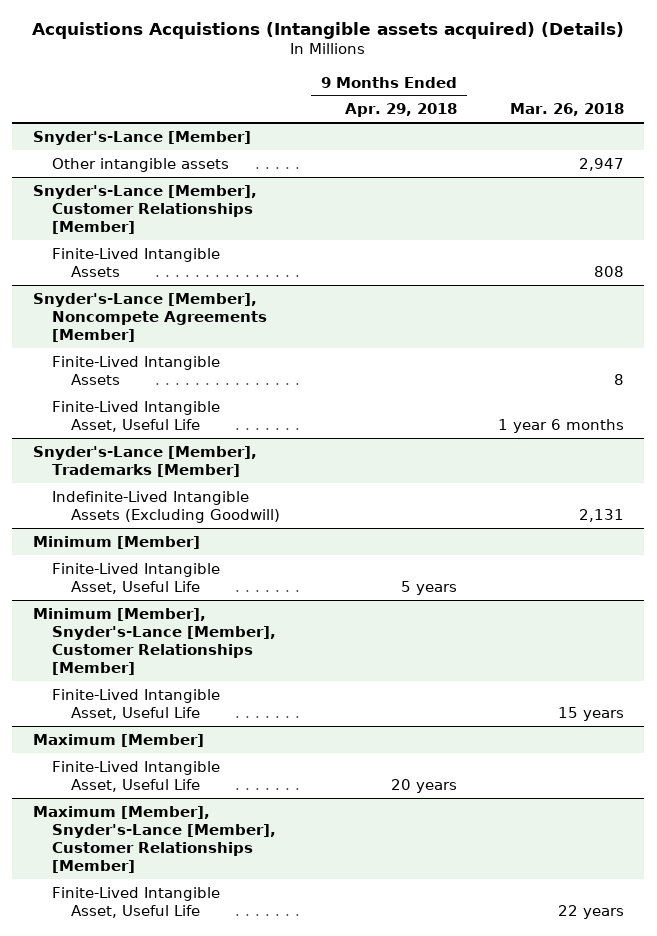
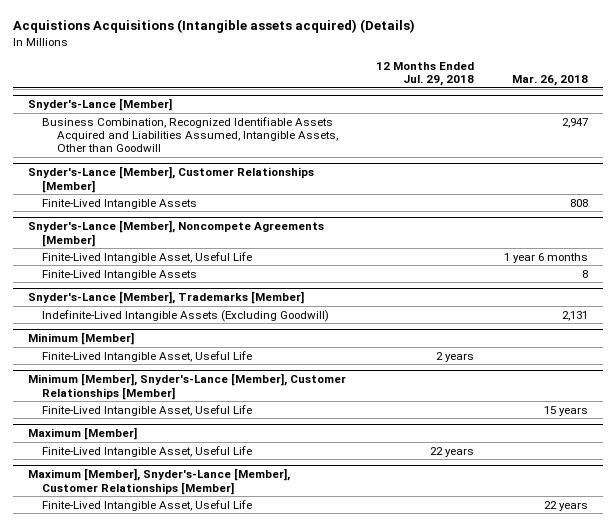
- Acquistions Acquistions (Intangible assets acquired) (Details)
+ Acquistions Acquisitions (Intangible assets acquired) (Details)
- | 9 Months Ended Apr. 29, 2018 | Mar. 26, 2018
+ | 12 Months Ended Jul. 29, 2018 | Mar. 26, 2018
@ Snyder's-Lance [Member]
- Other intangible assets | | 2,947
+ Business Combination, Recognized Identifiable Assets Acquired and Liabilities Assumed, Intangible Assets, Other than Goodwill | | 2,947
@ Snyder's-Lance [Member], Noncompete Agreements [Member]
moved down: Finite-Lived Intangible Assets | | 8

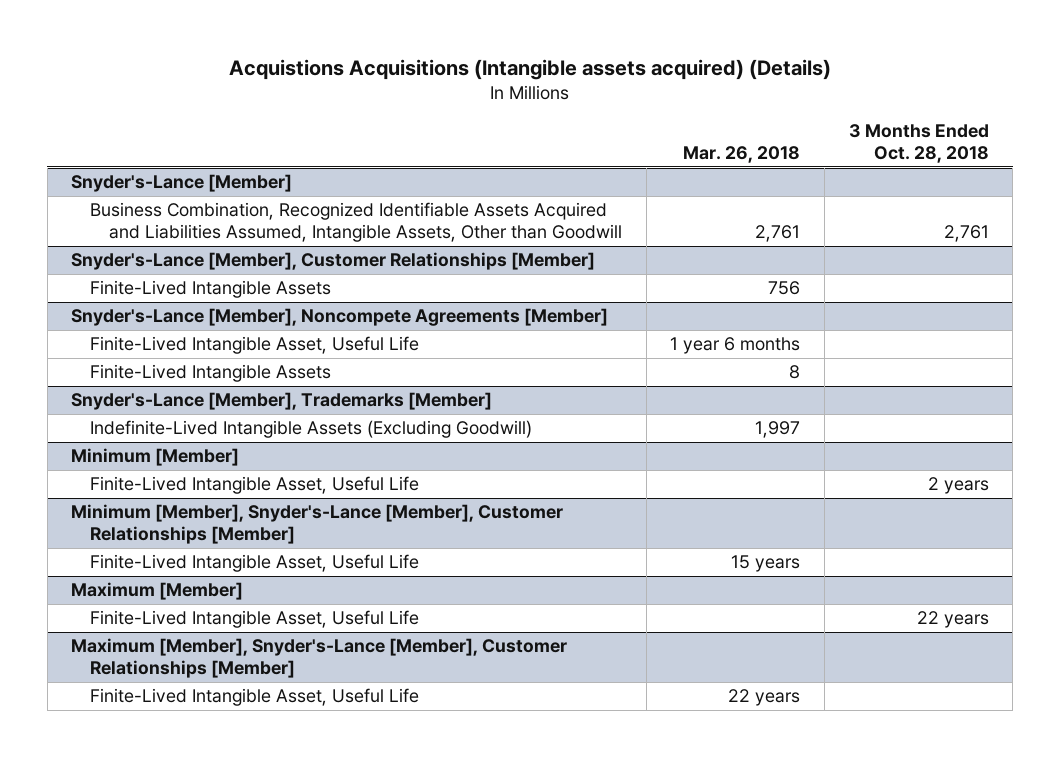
- | 12 Months Ended Jul. 29, 2018 | Mar. 26, 2018
+ | Mar. 26, 2018 | 3 Months Ended Oct. 28, 2018
@ Snyder's-Lance [Member]
- Business Combination, Recognized Identifiable Assets Acquired and Liabilities Assumed, Intangible Assets, Other than Goodwill | | 2,947
+ Business Combination, Recognized Identifiable Assets Acquired and Liabilities Assumed, Intangible Assets, Other than Goodwill | 2,761 | 2,761
@ Snyder's-Lance [Member], Customer Relationships [Member]
- Finite-Lived Intangible Assets | | 808
+ Finite-Lived Intangible Assets | 756 |
@ Snyder's-Lance [Member], Trademarks [Member]
- Indefinite-Lived Intangible Assets (Excluding Goodwill) | | 2,131
+ Indefinite-Lived Intangible Assets (Excluding Goodwill) | 1,997 |

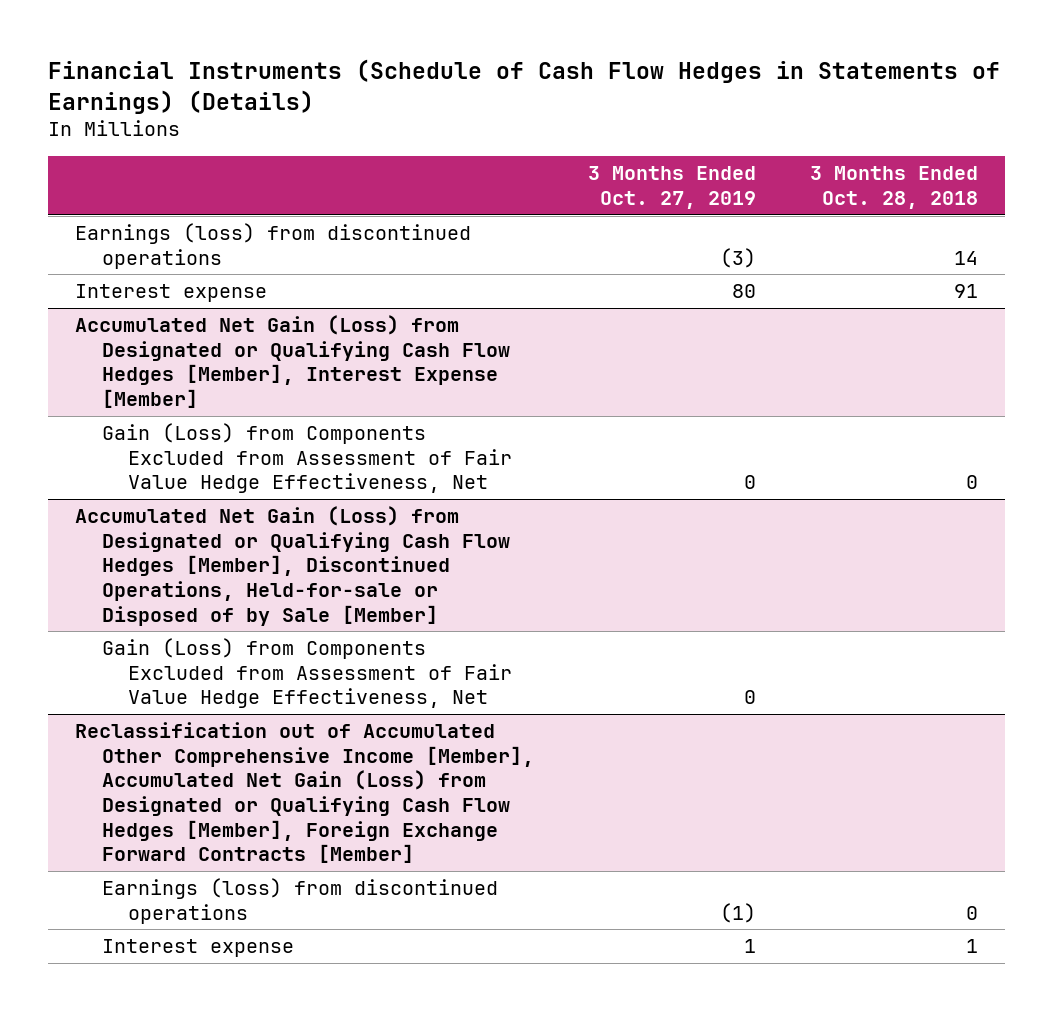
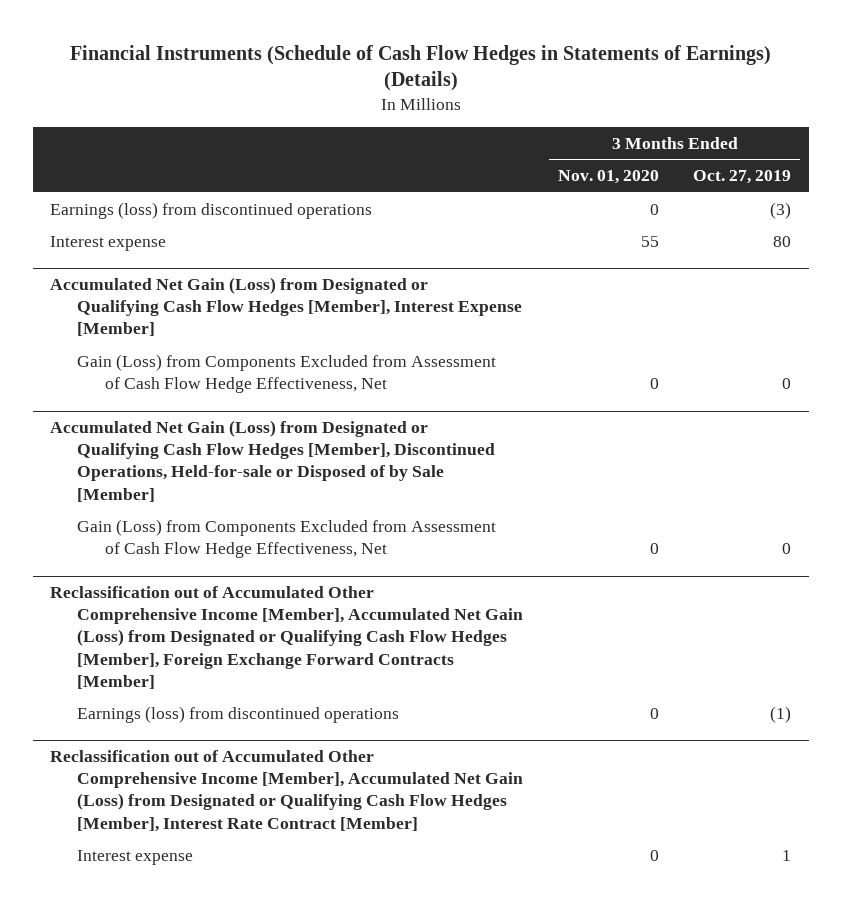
- | 3 Months Ended Oct. 27, 2019 | 3 Months Ended Oct. 28, 2018
+ | 3 Months Ended Nov. 01, 2020 | 3 Months Ended Oct. 27, 2019
@ Accumulated Net Gain (Loss) from Designated or Qualifying Cash Flow Hedges [Member], Interest Expense [Member]
- Gain (Loss) from Components Excluded from Assessment of Fair Value Hedge Effectiveness, Net | 0 | 0
+ Gain (Loss) from Components Excluded from Assessment of Cash Flow Hedge Effectiveness, Net | 0 | 0
@ Accumulated Net Gain (Loss) from Designated or Qualifying Cash Flow Hedges [Member], Discontinued Operations, Held-for-sale or Disposed of by Sale [Member]
- Gain (Loss) from Components Excluded from Assessment of Fair Value Hedge Effectiveness, Net | 0 |
+ Gain (Loss) from Components Excluded from Assessment of Cash Flow Hedge Effectiveness, Net | 0 | 0
+ Reclassification out of Accumulated Other Comprehensive Income [Member], Accumulated Net Gain (Loss) from Designated or Qualifying Cash Flow Hedges [Member], Interest Rate Contract [Member]

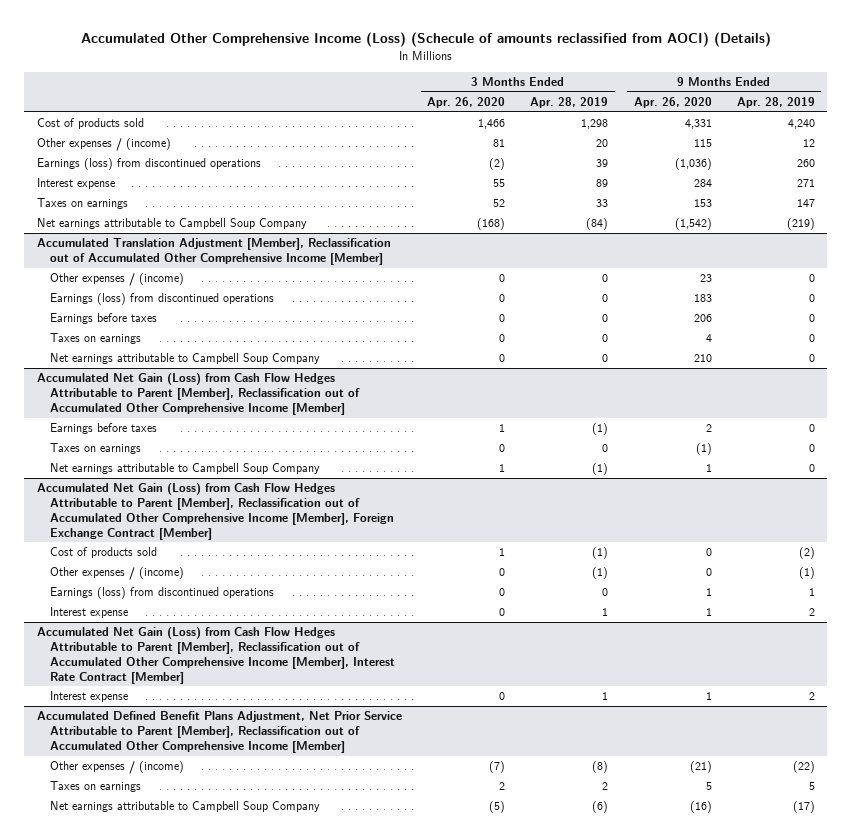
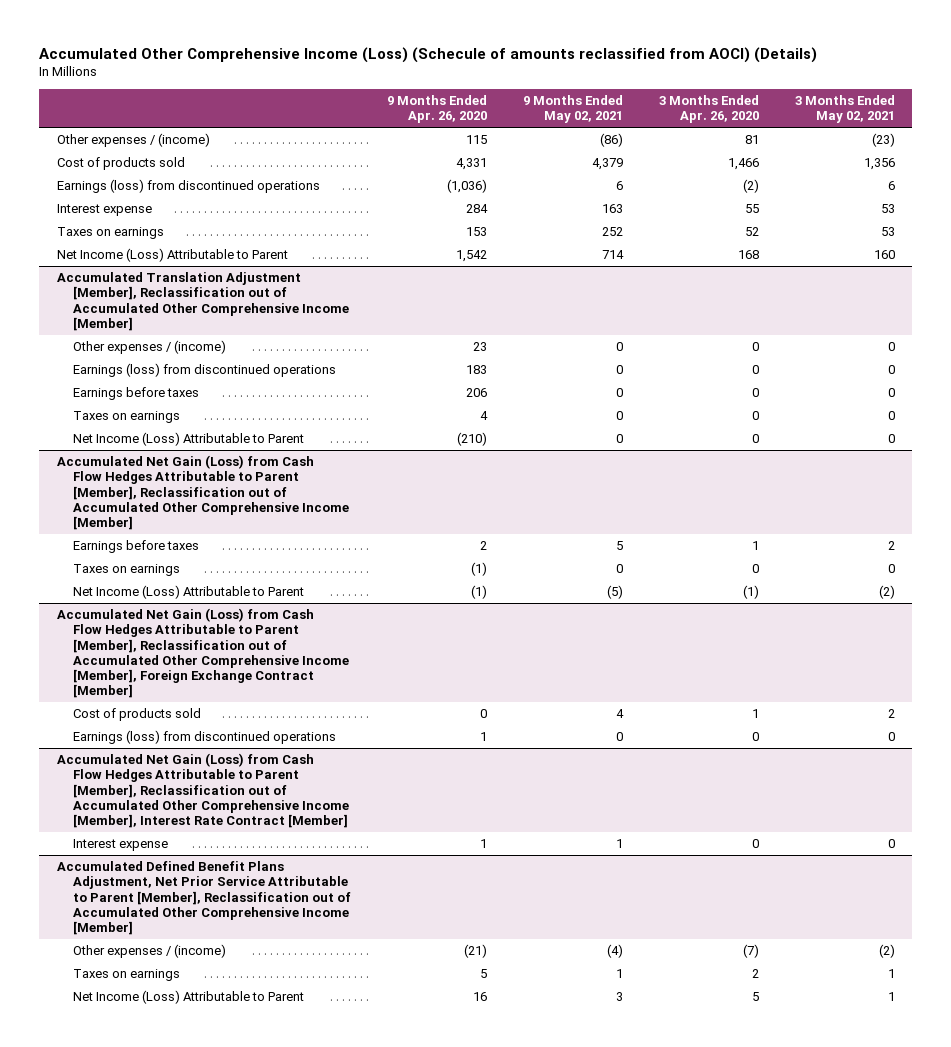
- | 3 Months Ended Apr. 26, 2020 | 3 Months Ended Apr. 28, 2019 | 9 Months Ended Apr. 26, 2020 | 9 Months Ended Apr. 28, 2019
+ | 9 Months Ended Apr. 26, 2020 | 9 Months Ended May 02, 2021 | 3 Months Ended Apr. 26, 2020 | 3 Months Ended May 02, 2021
moved down: Cost of products sold | 4,331 | 4,379 | 1,466 | 1,356
- Net earnings attributable to Campbell Soup Company | (168) | (84) | (1,542) | (219)
+ Net Income (Loss) Attributable to Parent | 1,542 | 714 | 168 | 160
@ Accumulated Translation Adjustment [Member], Reclassification out of Accumulated Other Comprehensive Income [Member]
- Net earnings attributable to Campbell Soup Company | 0 | 0 | 210 | 0
+ Net Income (Loss) Attributable to Parent | (210) | 0 | 0 | 0
@ Accumulated Net Gain (Loss) from Cash Flow Hedges Attributable to Parent [Member], Reclassification out of Accumulated Other Comprehensive Income [Member]
- Net earnings attributable to Campbell Soup Company | 1 | (1) | 1 | 0
+ Net Income (Loss) Attributable to Parent | (1) | (5) | (1) | (2)
@ Accumulated Net Gain (Loss) from Cash Flow Hedges Attributable to Parent [Member], Reclassification out of Accumulated Other Comprehensive Income [Member], Foreign Exchange Contract [Member]
- Other expenses / (income) | 0 | (1) | 0 | (1)
- Interest expense | 0 | 1 | 1 | 2
@ Accumulated Defined Benefit Plans Adjustment, Net Prior Service Attributable to Parent [Member], Reclassification out of Accumulated Other Comprehensive Income [Member]
- Net earnings attributable to Campbell Soup Company | (5) | (6) | (16) | (17)
+ Net Income (Loss) Attributable to Parent | 16 | 3 | 5 | 1

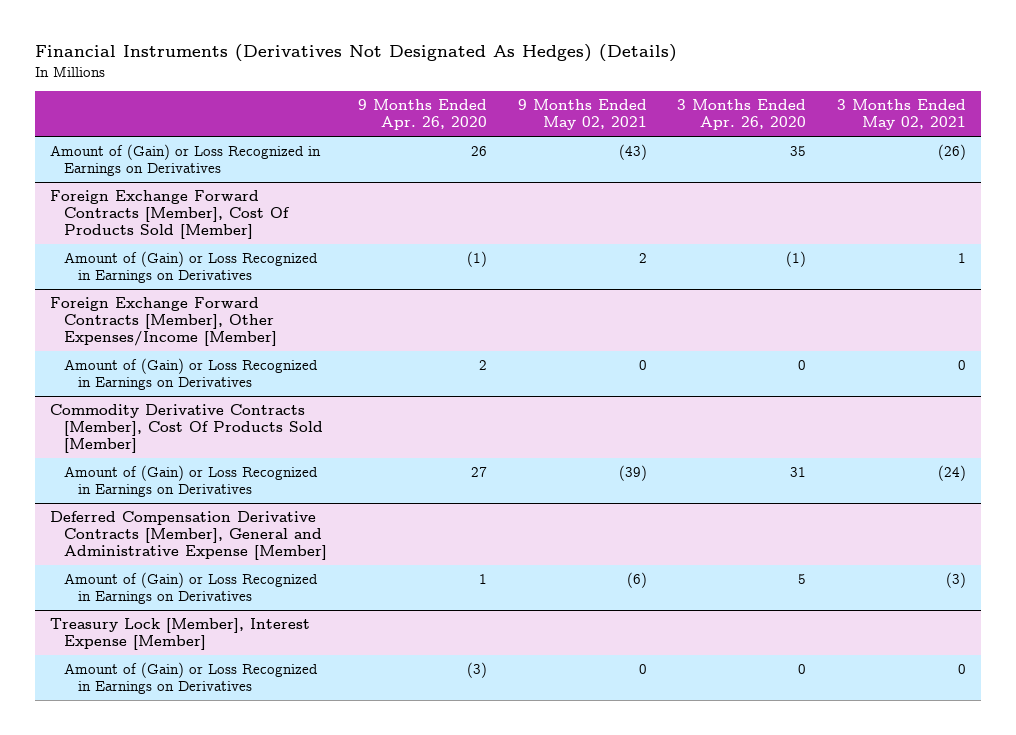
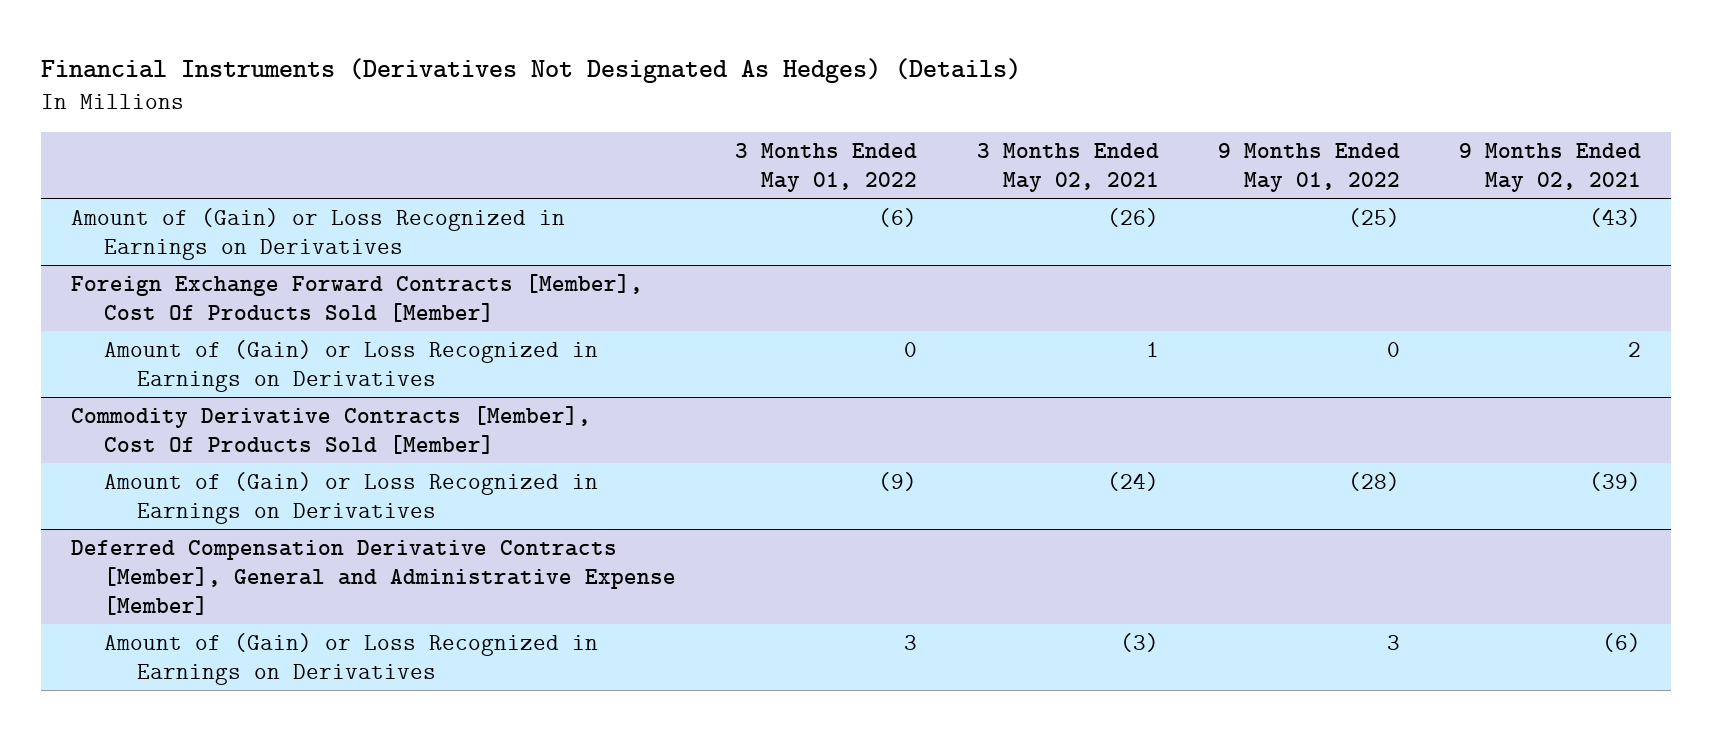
- | 9 Months Ended Apr. 26, 2020 | 9 Months Ended May 02, 2021 | 3 Months Ended Apr. 26, 2020 | 3 Months Ended May 02, 2021
+ | 3 Months Ended May 01, 2022 | 3 Months Ended May 02, 2021 | 9 Months Ended May 01, 2022 | 9 Months Ended May 02, 2021
- Foreign Exchange Forward Contracts [Member], Other Expenses/Income [Member]
- Amount of (Gain) or Loss Recognized in Earnings on Derivatives | 2 | 0 | 0 | 0
- Treasury Lock [Member], Interest Expense [Member]
- Amount of (Gain) or Loss Recognized in Earnings on Derivatives | (3) | 0 | 0 | 0

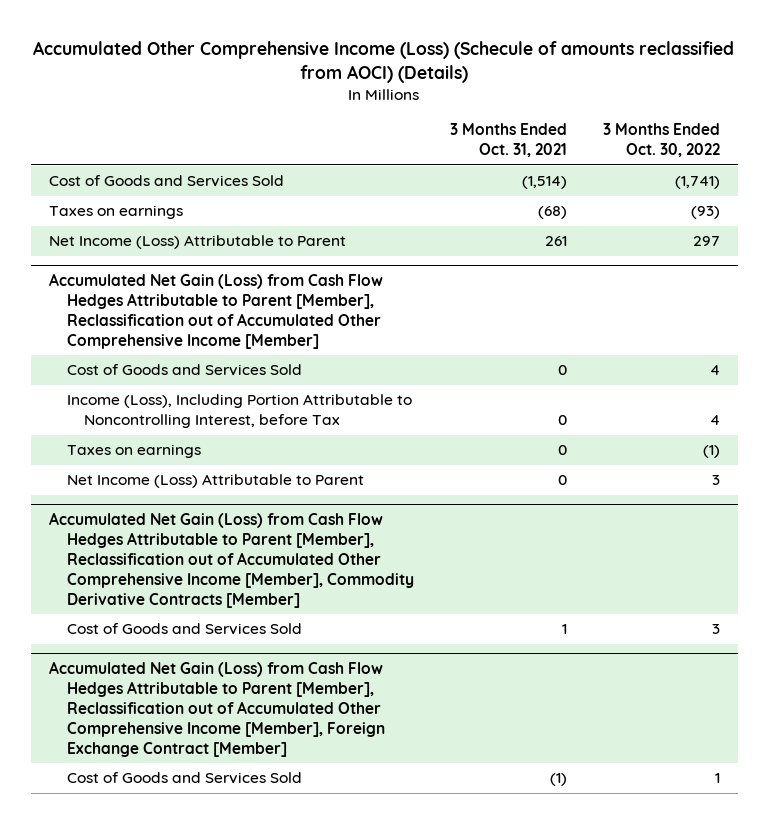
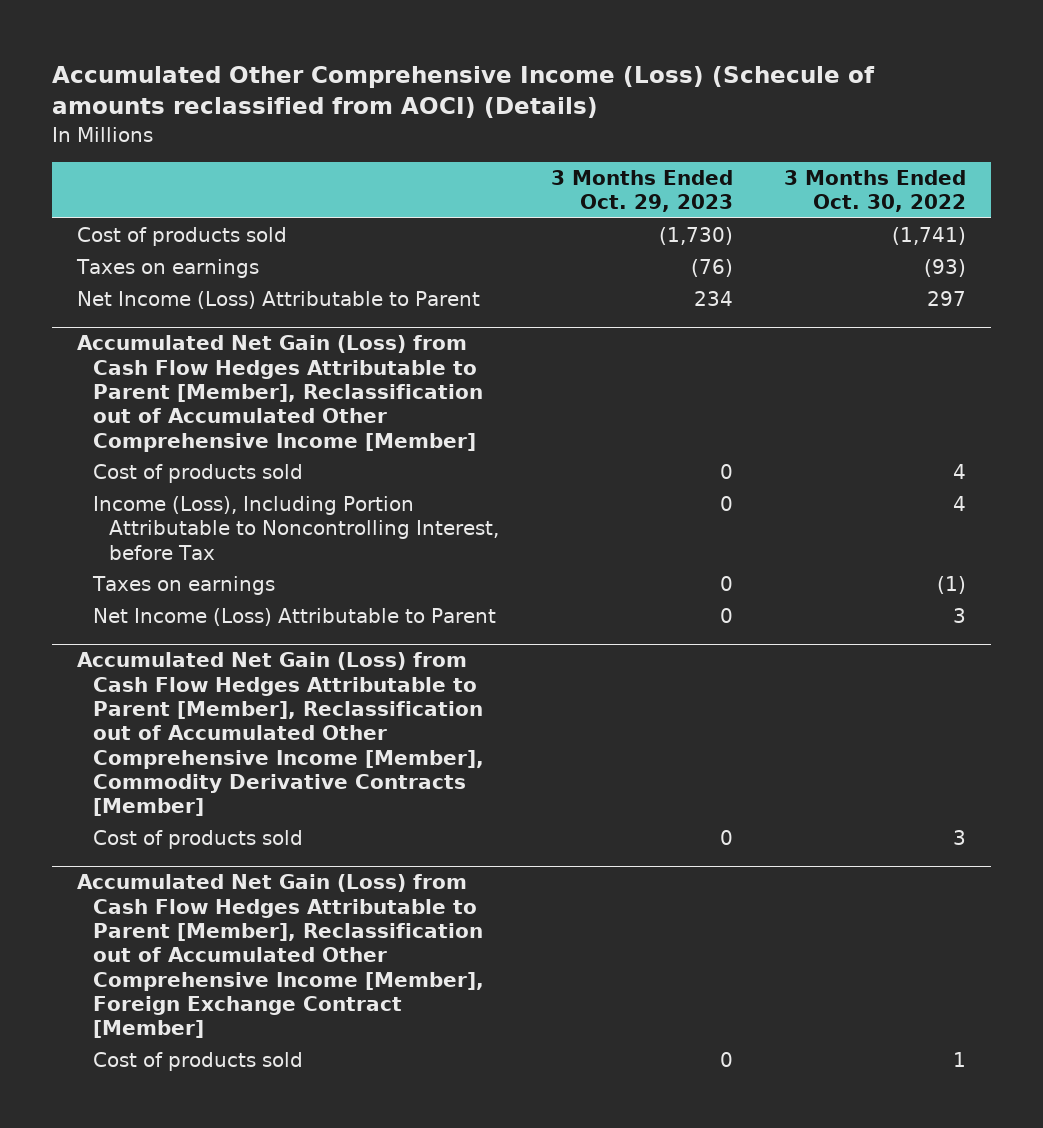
- | 3 Months Ended Oct. 31, 2021 | 3 Months Ended Oct. 30, 2022
+ | 3 Months Ended Oct. 29, 2023 | 3 Months Ended Oct. 30, 2022
- Cost of Goods and Services Sold | (1,514) | (1,741)
+ Cost of products sold | (1,730) | (1,741)
@ Accumulated Net Gain (Loss) from Cash Flow Hedges Attributable to Parent [Member], Reclassification out of Accumulated Other Comprehensive Income [Member]
- Cost of Goods and Services Sold | 0 | 4
+ Cost of products sold | 0 | 4
@ Accumulated Net Gain (Loss) from Cash Flow Hedges Attributable to Parent [Member], Reclassification out of Accumulated Other Comprehensive Income [Member], Commodity Derivative Contracts [Member]
- Cost of Goods and Services Sold | 1 | 3
+ Cost of products sold | 0 | 3
@ Accumulated Net Gain (Loss) from Cash Flow Hedges Attributable to Parent [Member], Reclassification out of Accumulated Other Comprehensive Income [Member], Foreign Exchange Contract [Member]
- Cost of Goods and Services Sold | (1) | 1
+ Cost of products sold | 0 | 1

